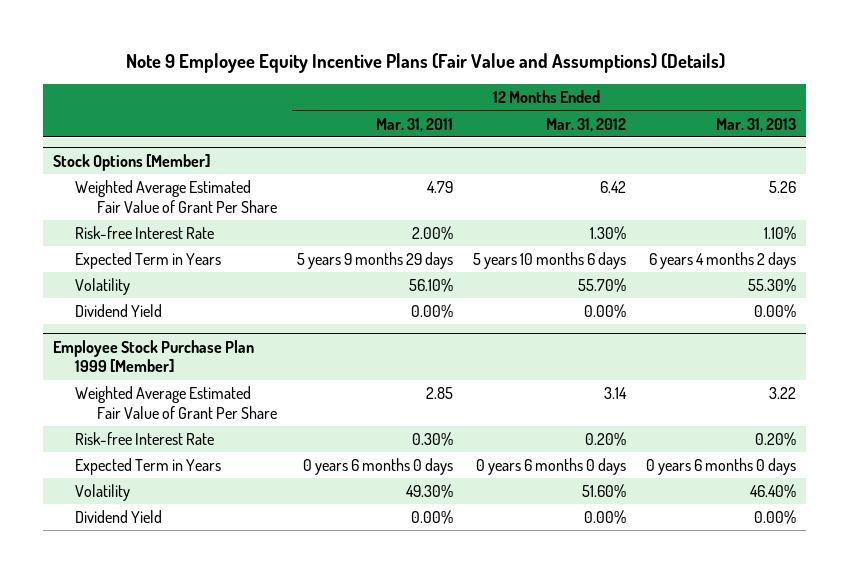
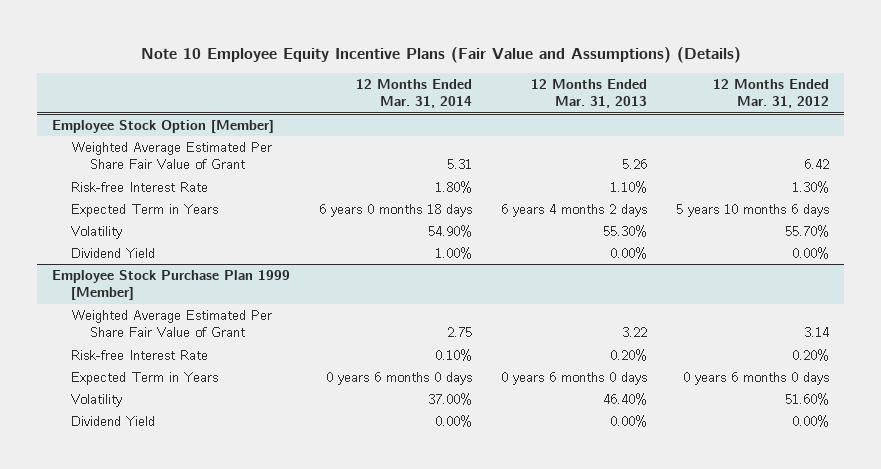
- Note 9 Employee Equity Incentive Plans (Fair Value and Assumptions) (Details)
+ Note 10 Employee Equity Incentive Plans (Fair Value and Assumptions) (Details)
- | 12 Months Ended Mar. 31, 2011 | 12 Months Ended Mar. 31, 2012 | 12 Months Ended Mar. 31, 2013
+ | 12 Months Ended Mar. 31, 2014 | 12 Months Ended Mar. 31, 2013 | 12 Months Ended Mar. 31, 2012
- Stock Options [Member]
- Weighted Average Estimated Fair Value of Grant Per Share | 4.79 | 6.42 | 5.26
+ Employee Stock Option [Member]
+ Weighted Average Estimated Per Share Fair Value of Grant | 5.31 | 5.26 | 6.42
@ Employee Stock Purchase Plan 1999 [Member]
- Weighted Average Estimated Fair Value of Grant Per Share | 2.85 | 3.14 | 3.22
+ Weighted Average Estimated Per Share Fair Value of Grant | 2.75 | 3.22 | 3.14

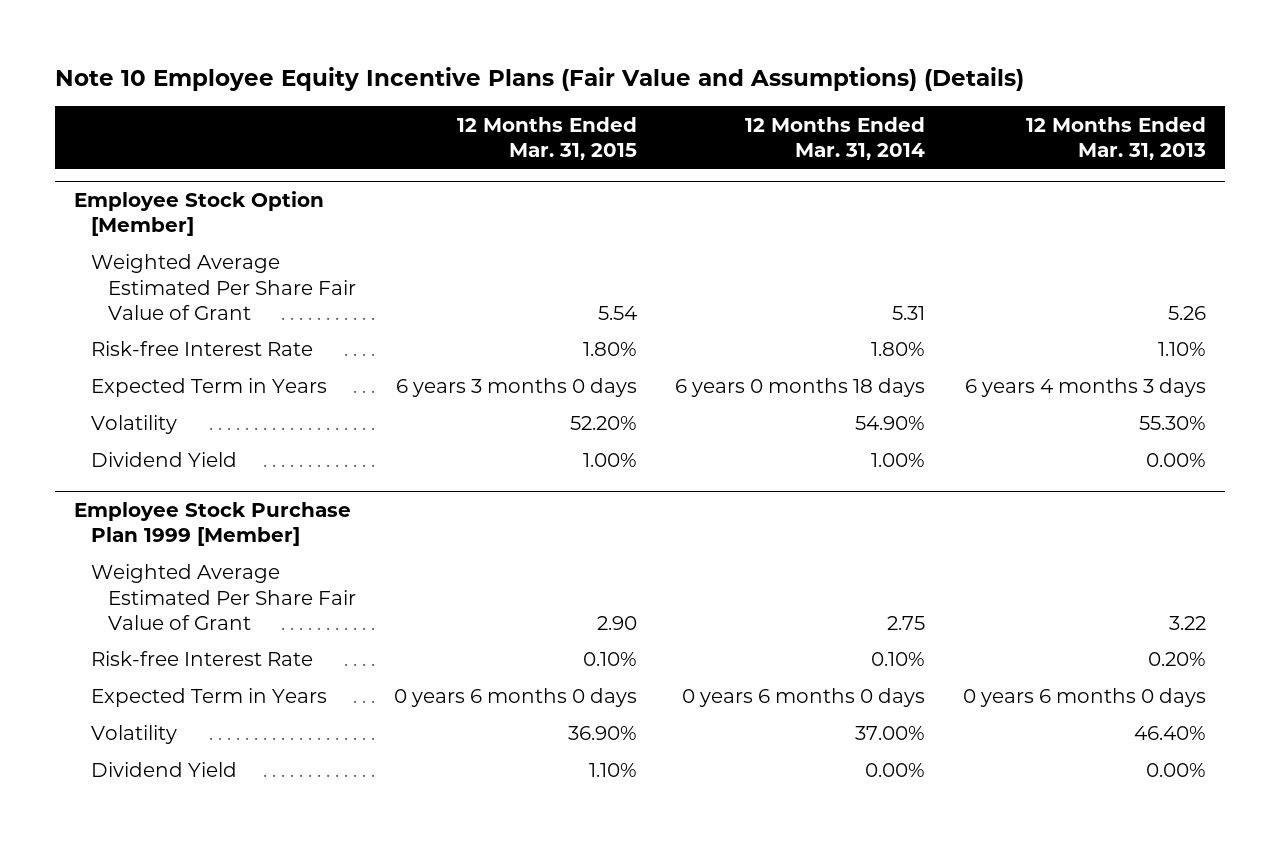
- | 12 Months Ended Mar. 31, 2014 | 12 Months Ended Mar. 31, 2013 | 12 Months Ended Mar. 31, 2012
+ | 12 Months Ended Mar. 31, 2015 | 12 Months Ended Mar. 31, 2014 | 12 Months Ended Mar. 31, 2013
@ Employee Stock Option [Member]
- Expected Term in Years | 6 years 0 months 18 days | 6 years 4 months 2 days | 5 years 10 months 6 days
+ Expected Term in Years | 6 years 3 months 0 days | 6 years 0 months 18 days | 6 years 4 months 3 days

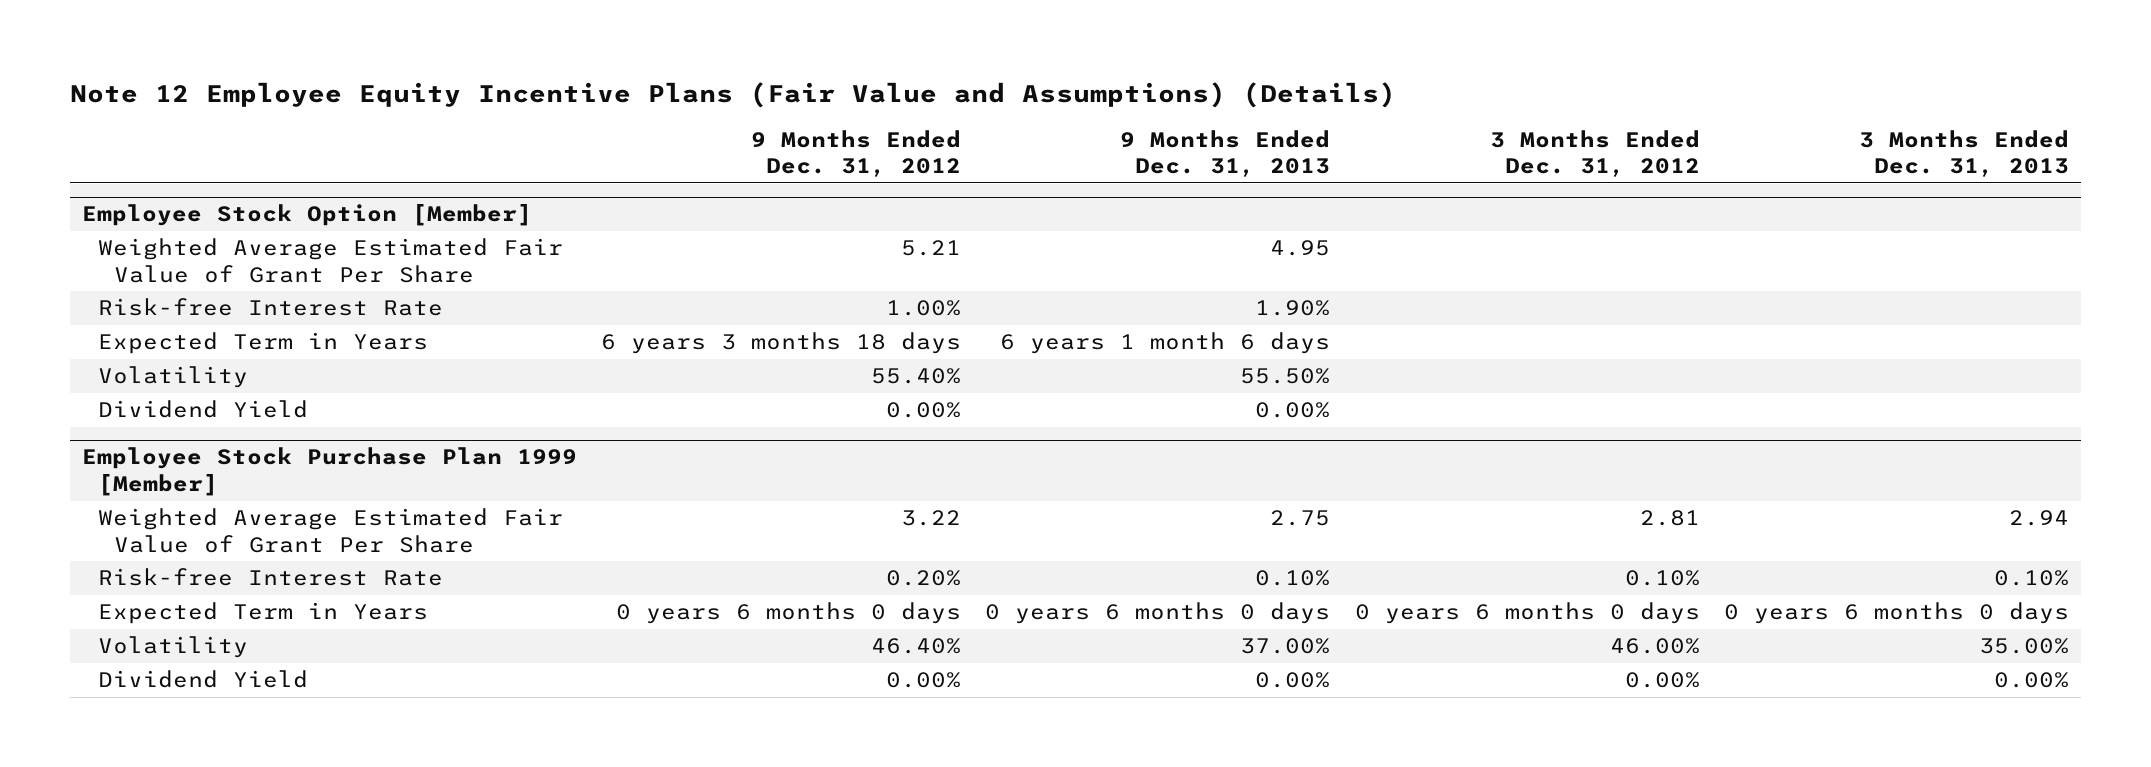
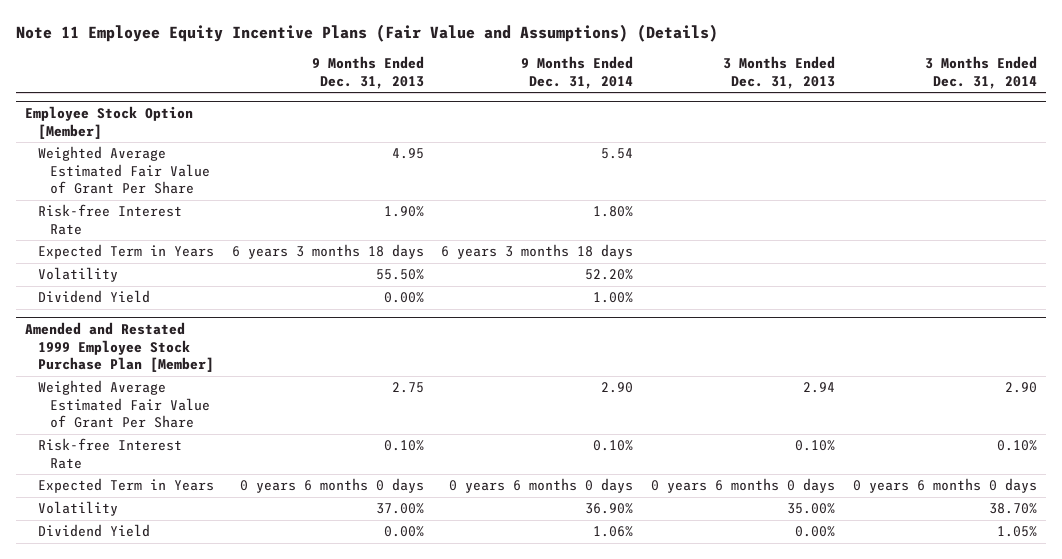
- Note 12 Employee Equity Incentive Plans (Fair Value and Assumptions) (Details)
+ Note 11 Employee Equity Incentive Plans (Fair Value and Assumptions) (Details)
- | 9 Months Ended Dec. 31, 2012 | 9 Months Ended Dec. 31, 2013 | 3 Months Ended Dec. 31, 2012 | 3 Months Ended Dec. 31, 2013
+ | 9 Months Ended Dec. 31, 2013 | 9 Months Ended Dec. 31, 2014 | 3 Months Ended Dec. 31, 2013 | 3 Months Ended Dec. 31, 2014
@ Employee Stock Option [Member]
- Expected Term in Years | 6 years 3 months 18 days | 6 years 1 month 6 days | |
+ Expected Term in Years | 6 years 3 months 18 days | 6 years 3 months 18 days | |
- Employee Stock Purchase Plan 1999 [Member]
+ Amended and Restated 1999 Employee Stock Purchase Plan [Member]

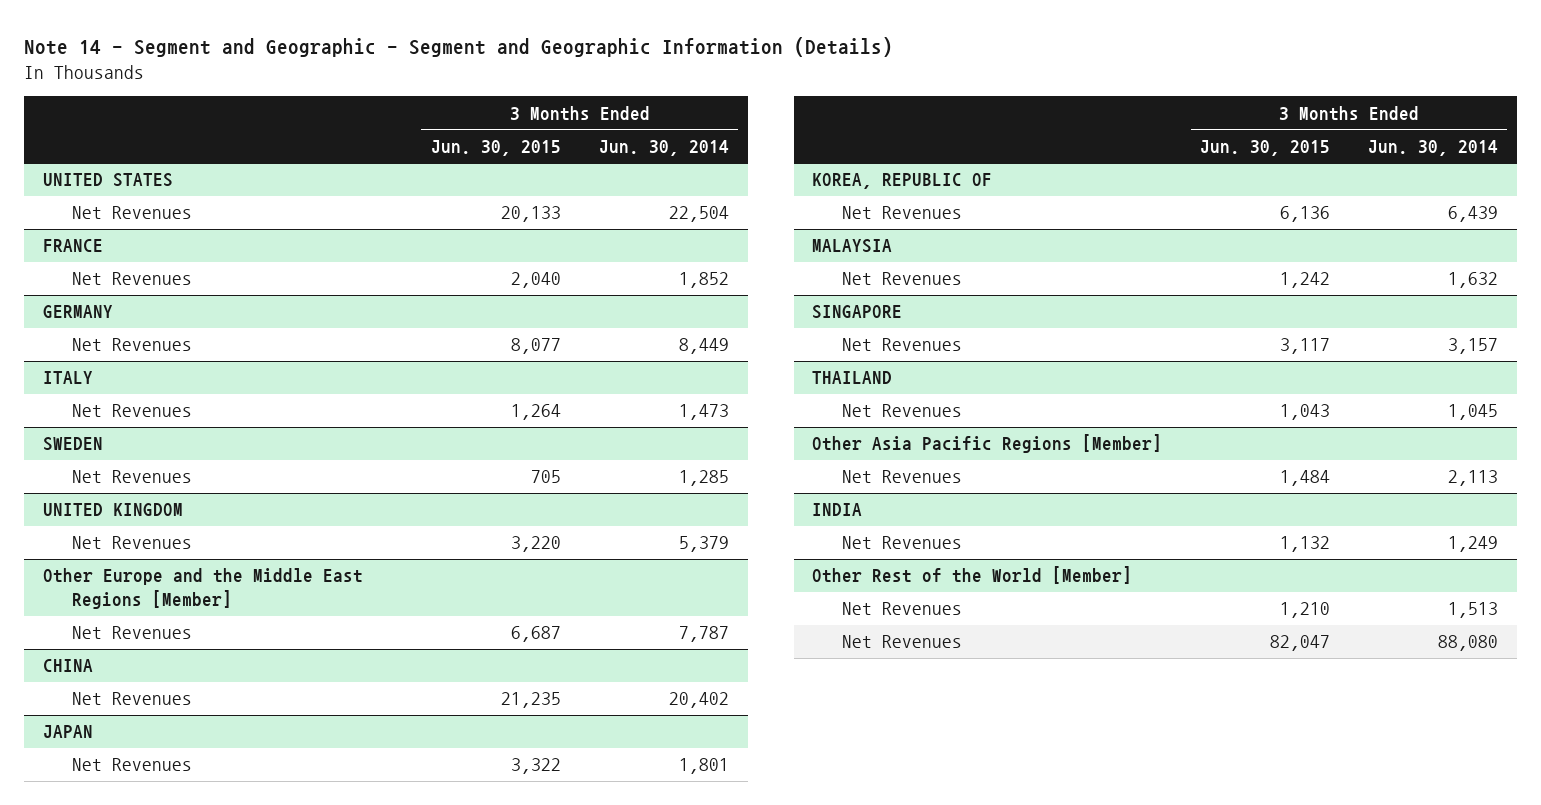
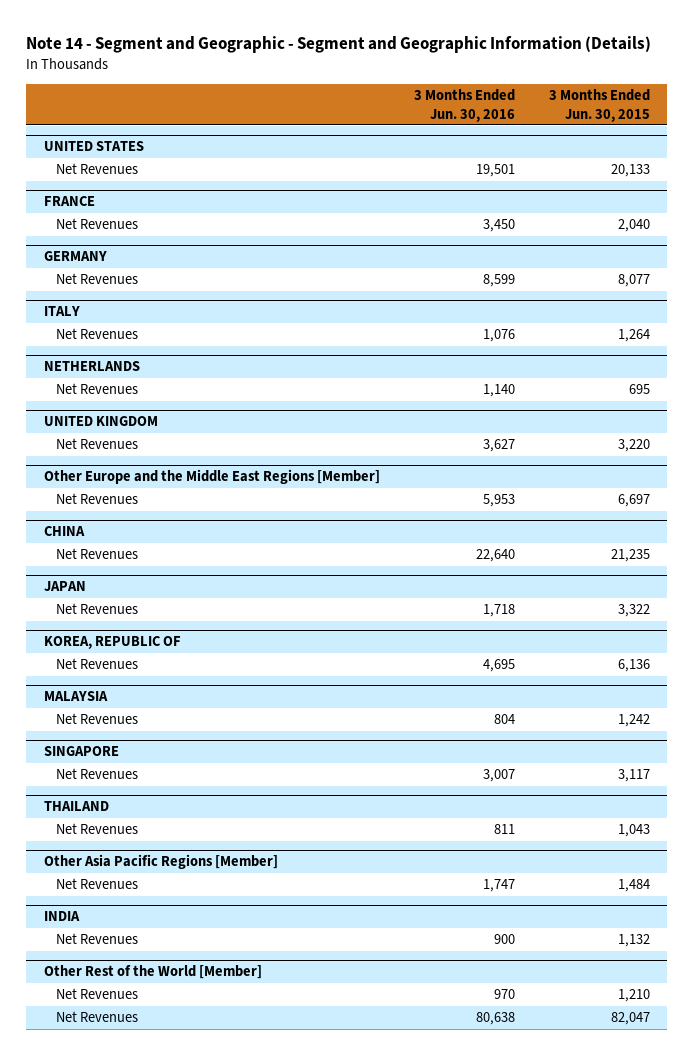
- | 3 Months Ended Jun. 30, 2015 | 3 Months Ended Jun. 30, 2014
+ | 3 Months Ended Jun. 30, 2016 | 3 Months Ended Jun. 30, 2015
- SWEDEN
- Net Revenues | 705 | 1,285
+ NETHERLANDS
+ Net Revenues | 1,140 | 695
@ Other Europe and the Middle East Regions [Member]
- Net Revenues | 6,687 | 7,787
+ Net Revenues | 5,953 | 6,697

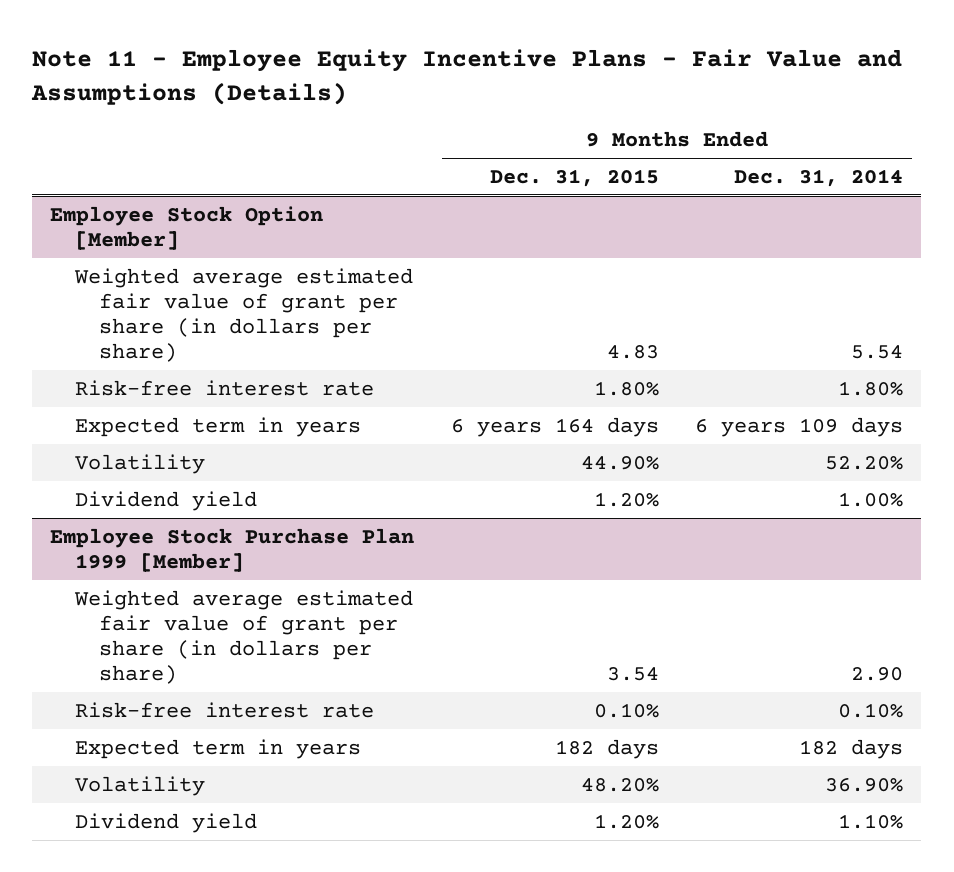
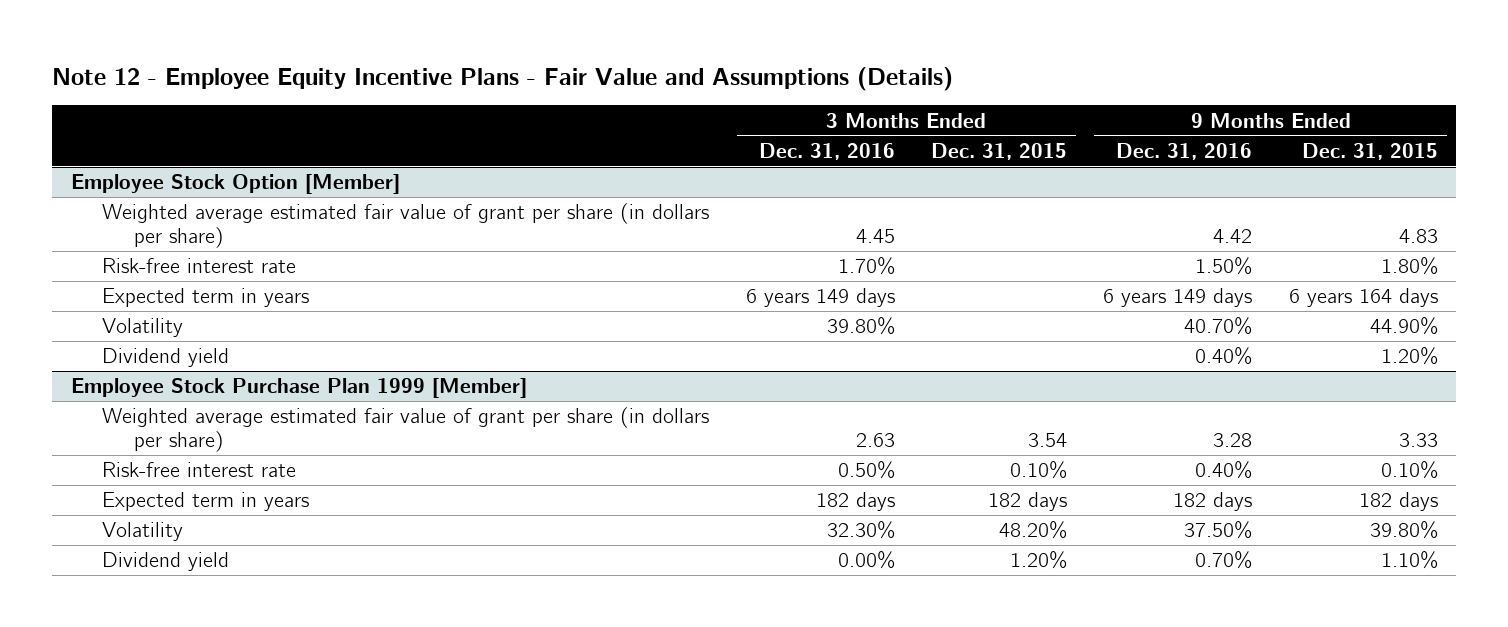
- Note 11 - Employee Equity Incentive Plans - Fair Value and Assumptions (Details)
+ Note 12 - Employee Equity Incentive Plans - Fair Value and Assumptions (Details)
- | 9 Months Ended Dec. 31, 2015 | 9 Months Ended Dec. 31, 2014
+ | 3 Months Ended Dec. 31, 2016 | 3 Months Ended Dec. 31, 2015 | 9 Months Ended Dec. 31, 2016 | 9 Months Ended Dec. 31, 2015
@ Employee Stock Purchase Plan 1999 [Member]
- Weighted average estimated fair value of grant per share (in dollars per share) | 3.54 | 2.90
+ Weighted average estimated fair value of grant per share (in dollars per share) | 2.63 | 3.54 | 3.28 | 3.33
- Volatility | 48.20% | 36.90%
- Dividend yield | 1.20% | 1.10%
+ Volatility | 32.30% | 48.20% | 37.50% | 39.80%
+ Dividend yield | 0.00% | 1.20% | 0.70% | 1.10%

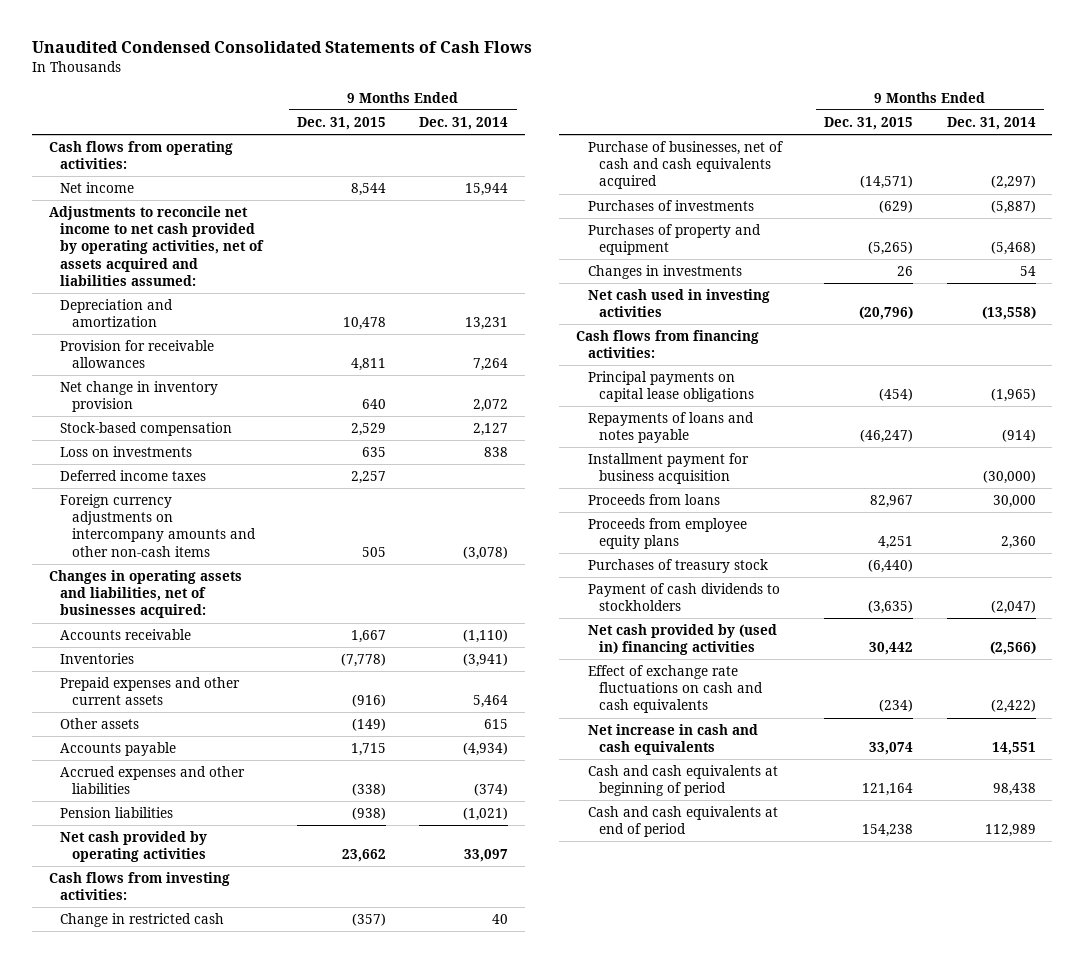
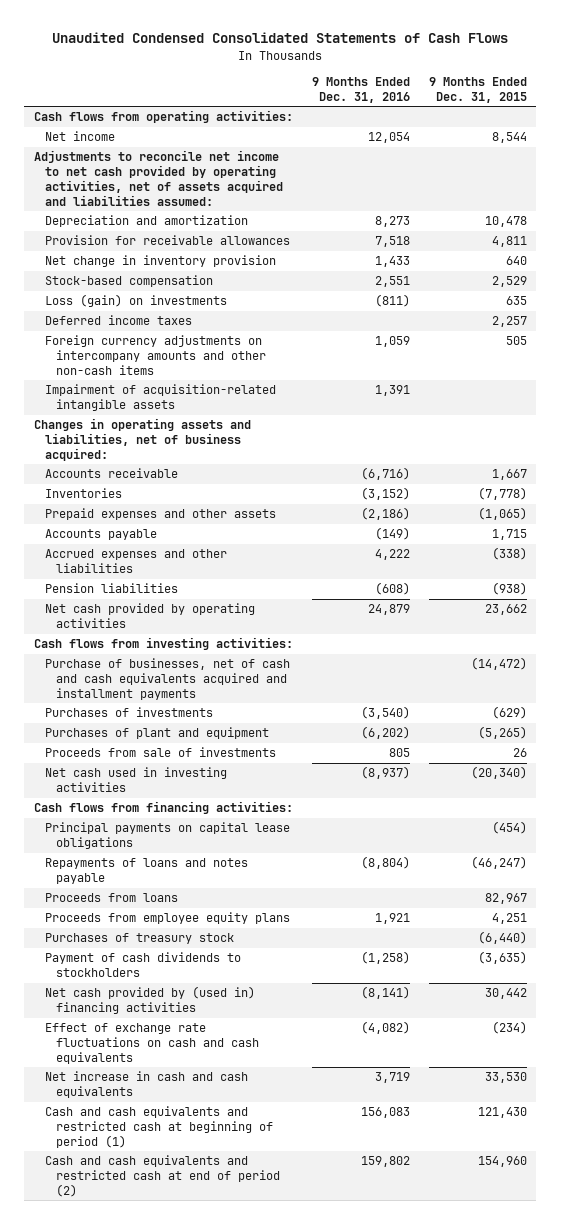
- | 9 Months Ended Dec. 31, 2015 | 9 Months Ended Dec. 31, 2014
+ | 9 Months Ended Dec. 31, 2016 | 9 Months Ended Dec. 31, 2015
- Loss on investments | 635 | 838
+ Loss (gain) on investments | (811) | 635
- Changes in operating assets and liabilities, net of businesses acquired:
+ Impairment of acquisition-related intangible assets | 1,391 |
+ Changes in operating assets and liabilities, net of business acquired:
- Prepaid expenses and other current assets | (916) | 5,464
- Other assets | (149) | 615
+ Prepaid expenses and other assets | (2,186) | (1,065)
- Change in restricted cash | (357) | 40
- Purchase of businesses, net of cash and cash equivalents acquired | (14,571) | (2,297)
+ Purchase of businesses, net of cash and cash equivalents acquired and installment payments | | (14,472)
- Purchases of property and equipment | (5,265) | (5,468)
- Changes in investments | 26 | 54
- Net cash used in investing activities | (20,796) | (13,558)
+ Purchases of plant and equipment | (6,202) | (5,265)
+ Proceeds from sale of investments | 805 | 26
+ Net cash used in investing activities | (8,937) | (20,340)
- Installment payment for business acquisition | | (30,000)
- Net increase in cash and cash equivalents | 33,074 | 14,551
- Cash and cash equivalents at beginning of period | 121,164 | 98,438
- Cash and cash equivalents at end of period | 154,238 | 112,989
+ Net increase in cash and cash equivalents | 3,719 | 33,530
+ Cash and cash equivalents and restricted cash at beginning of period (1) | 156,083 | 121,430
+ Cash and cash equivalents and restricted cash at end of period (2) | 159,802 | 154,960

